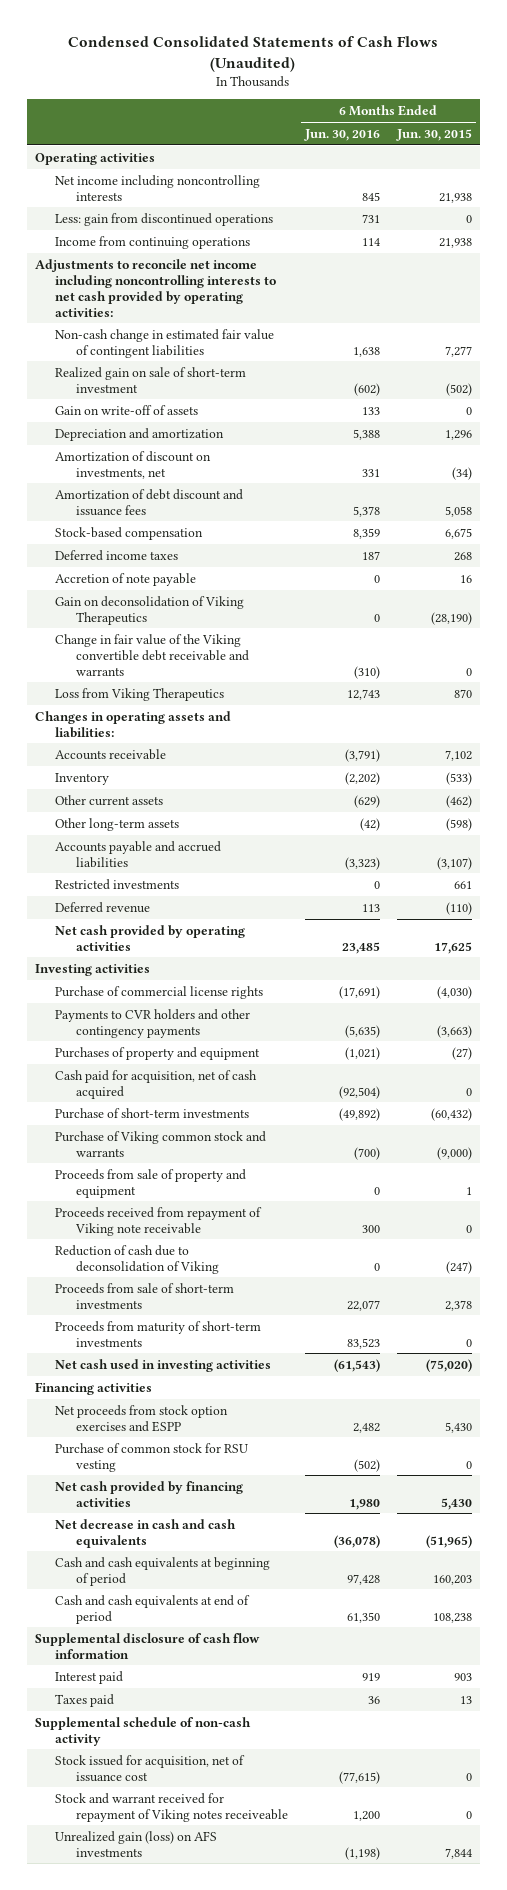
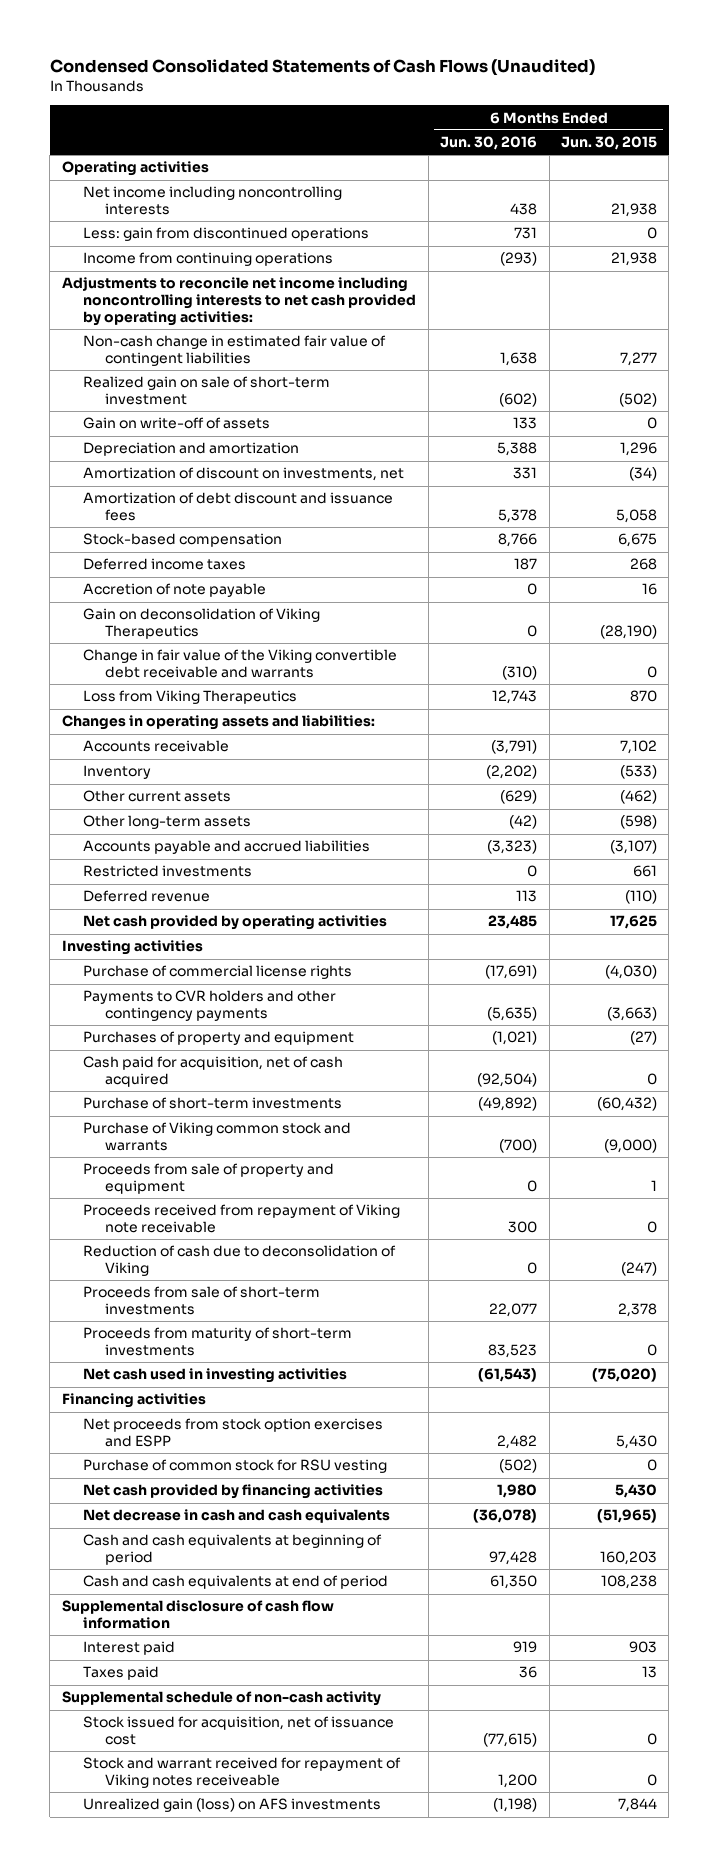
- Net income including noncontrolling interests | 845 | 21,938
+ Net income including noncontrolling interests | 438 | 21,938
- Income from continuing operations | 114 | 21,938
+ Income from continuing operations | (293) | 21,938
- Stock-based compensation | 8,359 | 6,675
+ Stock-based compensation | 8,766 | 6,675

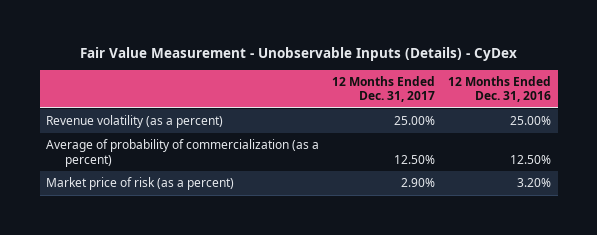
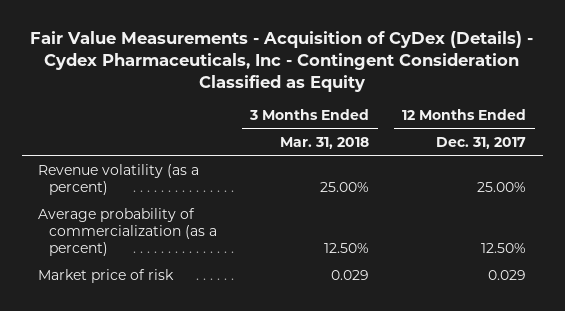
- Fair Value Measurement - Unobservable Inputs (Details) - CyDex
+ Fair Value Measurements - Acquisition of CyDex (Details) - Cydex Pharmaceuticals, Inc - Contingent Consideration Classified as Equity
- | 12 Months Ended Dec. 31, 2017 | 12 Months Ended Dec. 31, 2016
+ | 3 Months Ended Mar. 31, 2018 | 12 Months Ended Dec. 31, 2017
- Average of probability of commercialization (as a percent) | 12.50% | 12.50%
- Market price of risk (as a percent) | 2.90% | 3.20%
+ Average probability of commercialization (as a percent) | 12.50% | 12.50%
+ Market price of risk | 0.029 | 0.029

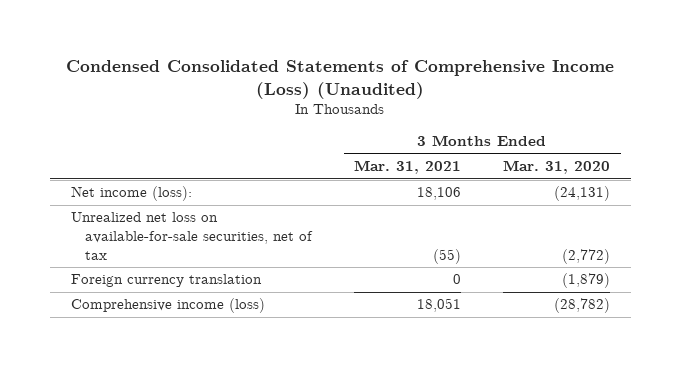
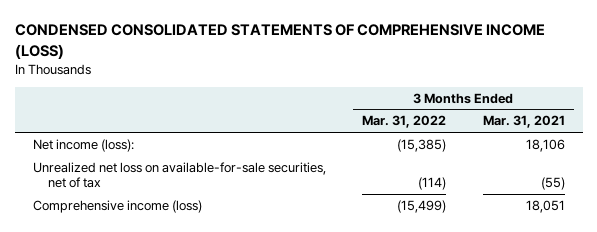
- Condensed Consolidated Statements of Comprehensive Income (Loss) (Unaudited)
+ CONDENSED CONSOLIDATED STATEMENTS OF COMPREHENSIVE INCOME (LOSS)
- | 3 Months Ended Mar. 31, 2021 | 3 Months Ended Mar. 31, 2020
+ | 3 Months Ended Mar. 31, 2022 | 3 Months Ended Mar. 31, 2021
- Foreign currency translation | 0 | (1,879)

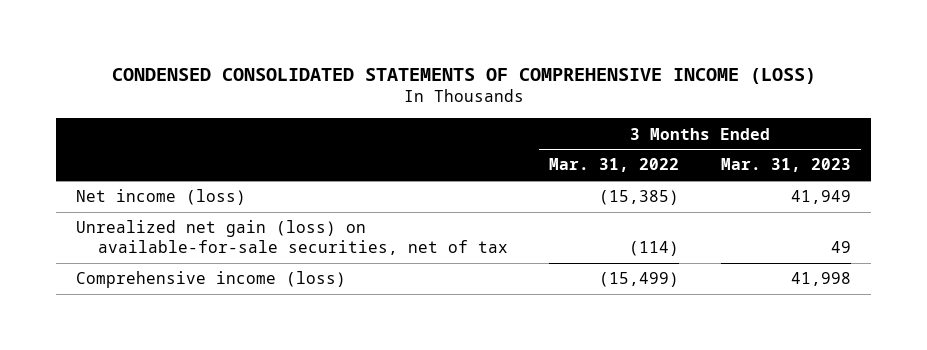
- | 3 Months Ended Mar. 31, 2022 | 3 Months Ended Mar. 31, 2021
+ | 3 Months Ended Mar. 31, 2022 | 3 Months Ended Mar. 31, 2023
- Net income (loss): | (15,385) | 18,106
- Unrealized net loss on available-for-sale securities, net of tax | (114) | (55)
+ Net income (loss) | (15,385) | 41,949
+ Unrealized net gain (loss) on available-for-sale securities, net of tax | (114) | 49

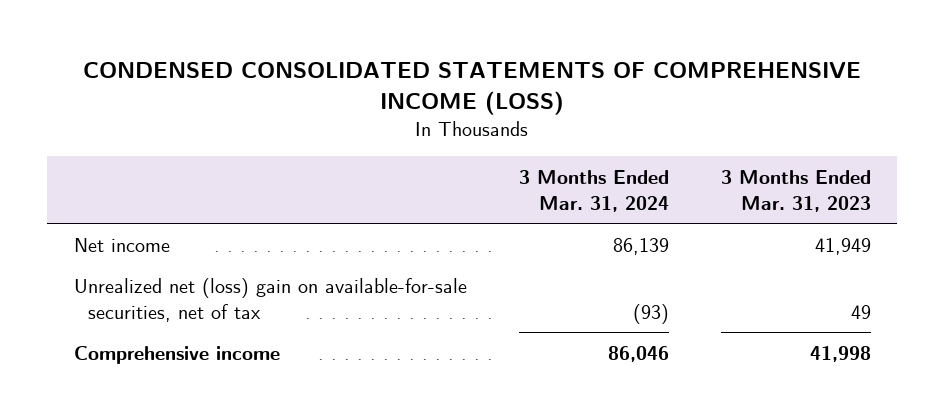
- | 3 Months Ended Mar. 31, 2022 | 3 Months Ended Mar. 31, 2023
+ | 3 Months Ended Mar. 31, 2024 | 3 Months Ended Mar. 31, 2023
- Net income (loss) | (15,385) | 41,949
- Unrealized net gain (loss) on available-for-sale securities, net of tax | (114) | 49
- Comprehensive income (loss) | (15,499) | 41,998
+ Net income | 86,139 | 41,949
+ Unrealized net (loss) gain on available-for-sale securities, net of tax | (93) | 49
+ Comprehensive income | 86,046 | 41,998

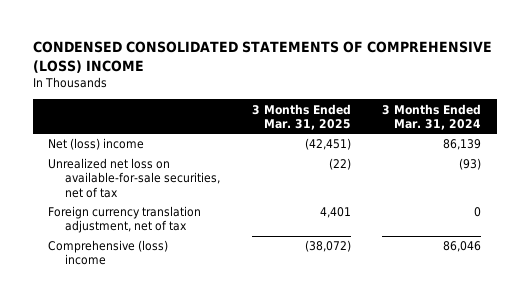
- CONDENSED CONSOLIDATED STATEMENTS OF COMPREHENSIVE INCOME (LOSS)
+ CONDENSED CONSOLIDATED STATEMENTS OF COMPREHENSIVE (LOSS) INCOME
- | 3 Months Ended Mar. 31, 2024 | 3 Months Ended Mar. 31, 2023
+ | 3 Months Ended Mar. 31, 2025 | 3 Months Ended Mar. 31, 2024
- Net income | 86,139 | 41,949
- Unrealized net (loss) gain on available-for-sale securities, net of tax | (93) | 49
- Comprehensive income | 86,046 | 41,998
+ Net (loss) income | (42,451) | 86,139
+ Unrealized net loss on available-for-sale securities, net of tax | (22) | (93)
+ Foreign currency translation adjustment, net of tax | 4,401 | 0
+ Comprehensive (loss) income | (38,072) | 86,046

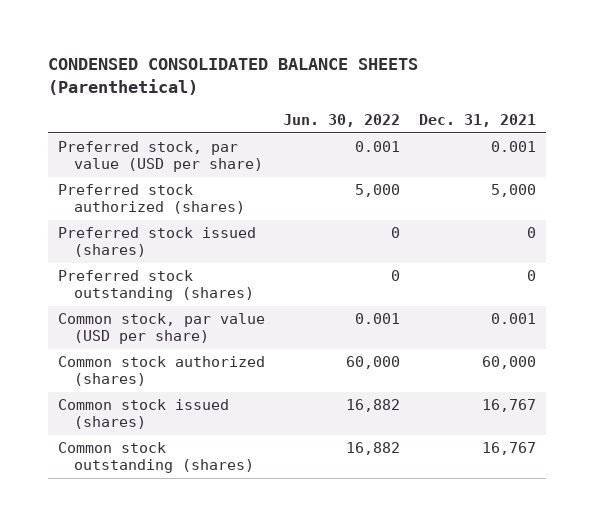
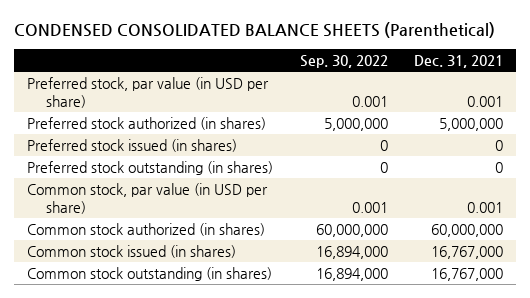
- | Jun. 30, 2022 | Dec. 31, 2021
+ | Sep. 30, 2022 | Dec. 31, 2021
- Preferred stock, par value (USD per share) | 0.001 | 0.001
- Preferred stock authorized (shares) | 5,000 | 5,000
- Preferred stock issued (shares) | 0 | 0
- Preferred stock outstanding (shares) | 0 | 0
- Common stock, par value (USD per share) | 0.001 | 0.001
- Common stock authorized (shares) | 60,000 | 60,000
- Common stock issued (shares) | 16,882 | 16,767
- Common stock outstanding (shares) | 16,882 | 16,767
+ Preferred stock, par value (in USD per share) | 0.001 | 0.001
+ Preferred stock authorized (in shares) | 5,000,000 | 5,000,000
+ Preferred stock issued (in shares) | 0 | 0
+ Preferred stock outstanding (in shares) | 0 | 0
+ Common stock, par value (in USD per share) | 0.001 | 0.001
+ Common stock authorized (in shares) | 60,000,000 | 60,000,000
+ Common stock issued (in shares) | 16,894,000 | 16,767,000
+ Common stock outstanding (in shares) | 16,894,000 | 16,767,000

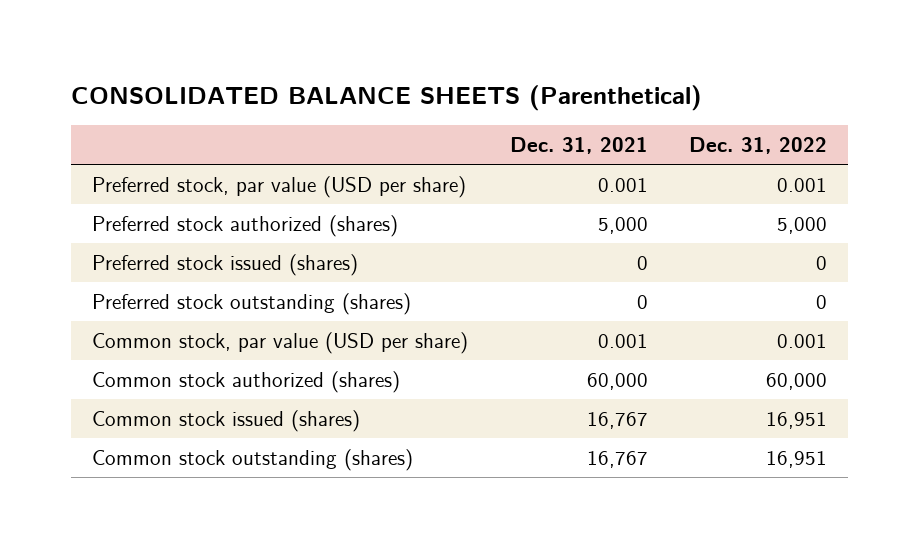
- CONDENSED CONSOLIDATED BALANCE SHEETS (Parenthetical)
+ CONSOLIDATED BALANCE SHEETS (Parenthetical)
- | Sep. 30, 2022 | Dec. 31, 2021
+ | Dec. 31, 2021 | Dec. 31, 2022
- Preferred stock, par value (in USD per share) | 0.001 | 0.001
- Preferred stock authorized (in shares) | 5,000,000 | 5,000,000
- Preferred stock issued (in shares) | 0 | 0
- Preferred stock outstanding (in shares) | 0 | 0
- Common stock, par value (in USD per share) | 0.001 | 0.001
- Common stock authorized (in shares) | 60,000,000 | 60,000,000
- Common stock issued (in shares) | 16,894,000 | 16,767,000
- Common stock outstanding (in shares) | 16,894,000 | 16,767,000
+ Preferred stock, par value (USD per share) | 0.001 | 0.001
+ Preferred stock authorized (shares) | 5,000 | 5,000
+ Preferred stock issued (shares) | 0 | 0
+ Preferred stock outstanding (shares) | 0 | 0
+ Common stock, par value (USD per share) | 0.001 | 0.001
+ Common stock authorized (shares) | 60,000 | 60,000
+ Common stock issued (shares) | 16,767 | 16,951
+ Common stock outstanding (shares) | 16,767 | 16,951

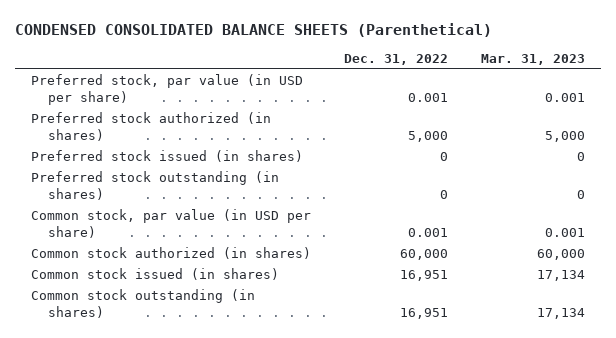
- CONSOLIDATED BALANCE SHEETS (Parenthetical)
+ CONDENSED CONSOLIDATED BALANCE SHEETS (Parenthetical)
- | Dec. 31, 2021 | Dec. 31, 2022
+ | Dec. 31, 2022 | Mar. 31, 2023
- Preferred stock, par value (USD per share) | 0.001 | 0.001
- Preferred stock authorized (shares) | 5,000 | 5,000
- Preferred stock issued (shares) | 0 | 0
- Preferred stock outstanding (shares) | 0 | 0
- Common stock, par value (USD per share) | 0.001 | 0.001
- Common stock authorized (shares) | 60,000 | 60,000
- Common stock issued (shares) | 16,767 | 16,951
- Common stock outstanding (shares) | 16,767 | 16,951
+ Preferred stock, par value (in USD per share) | 0.001 | 0.001
+ Preferred stock authorized (in shares) | 5,000 | 5,000
+ Preferred stock issued (in shares) | 0 | 0
+ Preferred stock outstanding (in shares) | 0 | 0
+ Common stock, par value (in USD per share) | 0.001 | 0.001
+ Common stock authorized (in shares) | 60,000 | 60,000
+ Common stock issued (in shares) | 16,951 | 17,134
+ Common stock outstanding (in shares) | 16,951 | 17,134

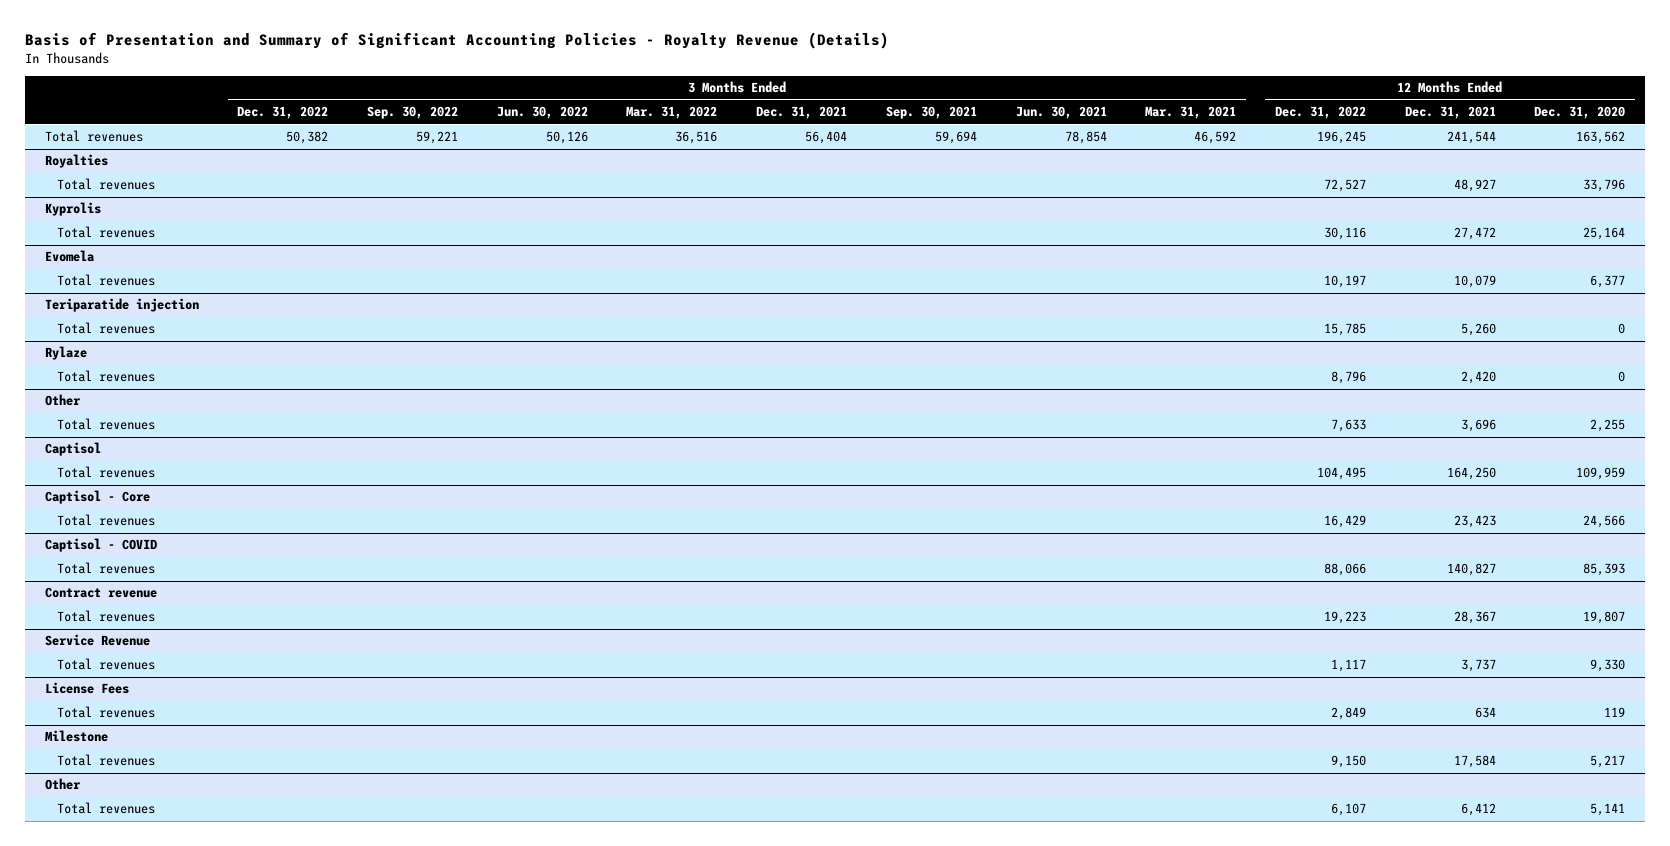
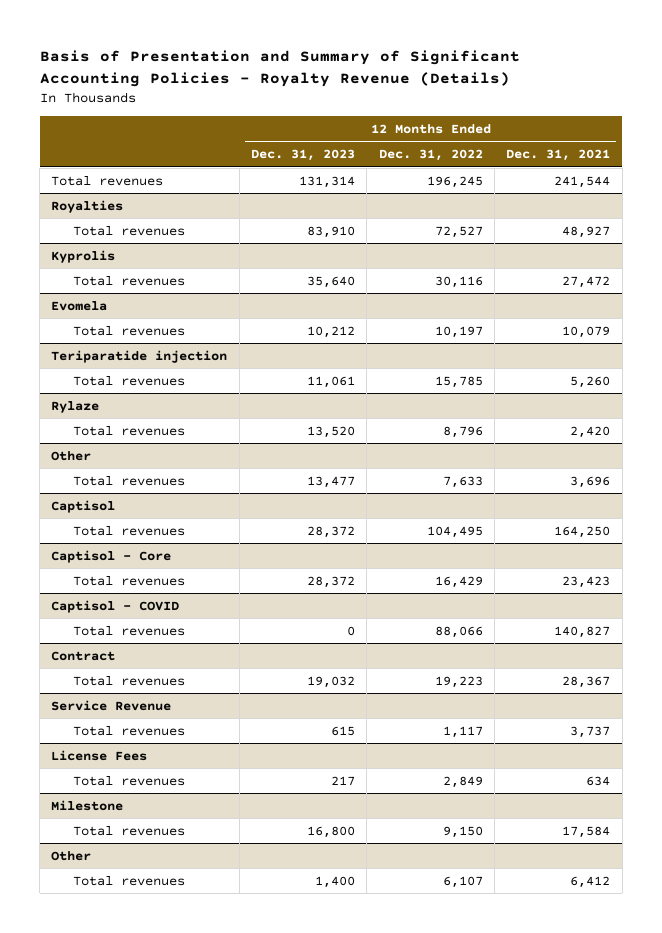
- | 3 Months Ended Dec. 31, 2022 | 3 Months Ended Sep. 30, 2022 | 3 Months Ended Jun. 30, 2022 | 3 Months Ended Mar. 31, 2022 | 3 Months Ended Dec. 31, 2021 | 3 Months Ended Sep. 30, 2021 | 3 Months Ended Jun. 30, 2021 | 3 Months Ended Mar. 31, 2021 | 12 Months Ended Dec. 31, 2022 | 12 Months Ended Dec. 31, 2021 | 12 Months Ended Dec. 31, 2020
+ | 12 Months Ended Dec. 31, 2023 | 12 Months Ended Dec. 31, 2022 | 12 Months Ended Dec. 31, 2021
- Contract revenue
+ Contract

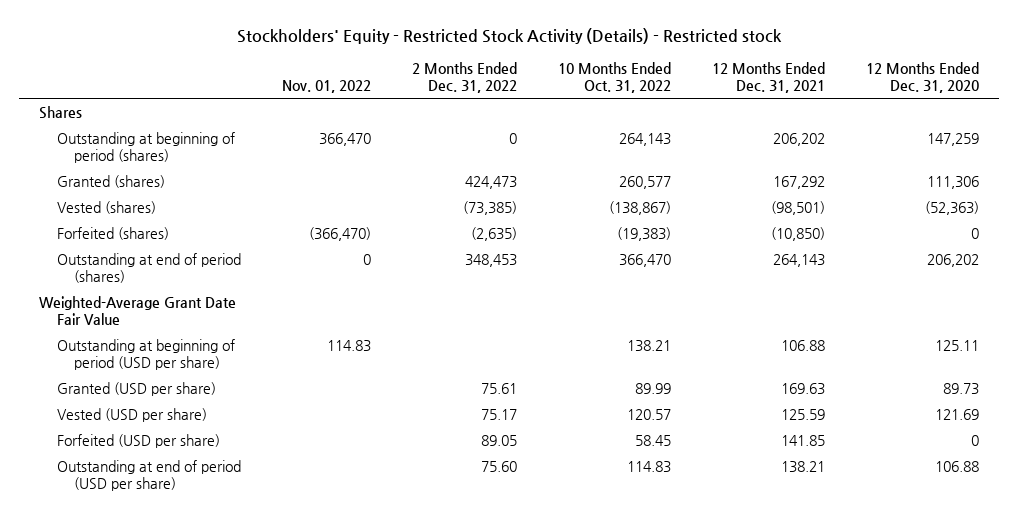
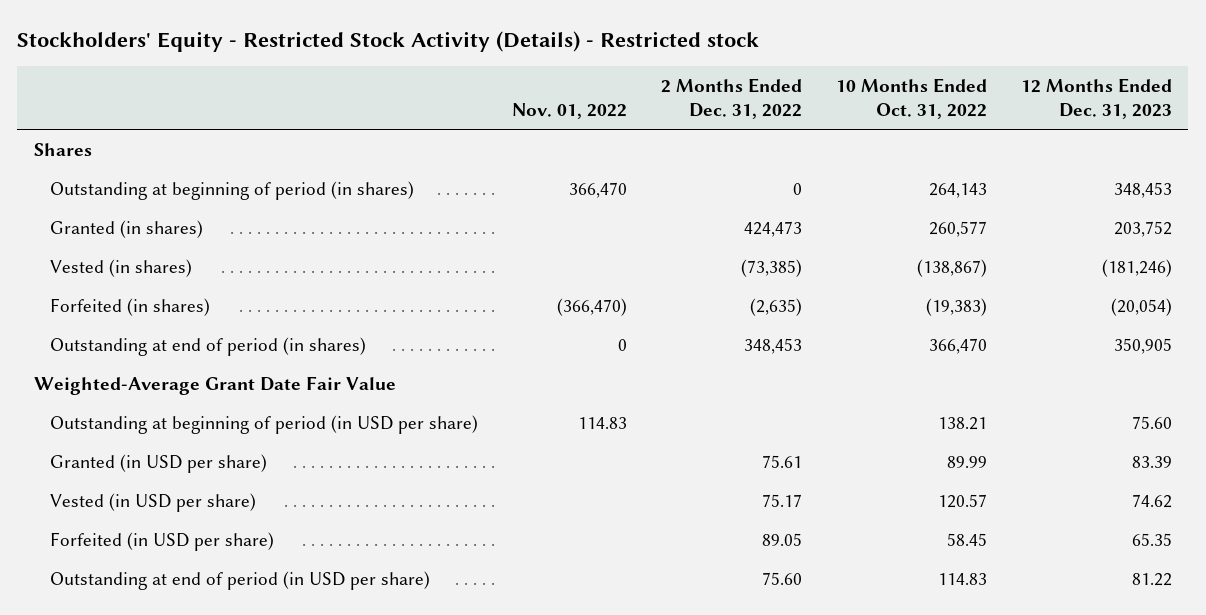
- | Nov. 01, 2022 | 2 Months Ended Dec. 31, 2022 | 10 Months Ended Oct. 31, 2022 | 12 Months Ended Dec. 31, 2021 | 12 Months Ended Dec. 31, 2020
+ | Nov. 01, 2022 | 2 Months Ended Dec. 31, 2022 | 10 Months Ended Oct. 31, 2022 | 12 Months Ended Dec. 31, 2023
- Outstanding at beginning of period (shares) | 366,470 | 0 | 264,143 | 206,202 | 147,259
- Granted (shares) | | 424,473 | 260,577 | 167,292 | 111,306
- Vested (shares) | | (73,385) | (138,867) | (98,501) | (52,363)
- Forfeited (shares) | (366,470) | (2,635) | (19,383) | (10,850) | 0
- Outstanding at end of period (shares) | 0 | 348,453 | 366,470 | 264,143 | 206,202
+ Outstanding at beginning of period (in shares) | 366,470 | 0 | 264,143 | 348,453
+ Granted (in shares) | | 424,473 | 260,577 | 203,752
+ Vested (in shares) | | (73,385) | (138,867) | (181,246)
+ Forfeited (in shares) | (366,470) | (2,635) | (19,383) | (20,054)
+ Outstanding at end of period (in shares) | 0 | 348,453 | 366,470 | 350,905
- Outstanding at beginning of period (USD per share) | 114.83 | | 138.21 | 106.88 | 125.11
- Granted (USD per share) | | 75.61 | 89.99 | 169.63 | 89.73
- Vested (USD per share) | | 75.17 | 120.57 | 125.59 | 121.69
- Forfeited (USD per share) | | 89.05 | 58.45 | 141.85 | 0
- Outstanding at end of period (USD per share) | | 75.60 | 114.83 | 138.21 | 106.88
+ Outstanding at beginning of period (in USD per share) | 114.83 | | 138.21 | 75.60
+ Granted (in USD per share) | | 75.61 | 89.99 | 83.39
+ Vested (in USD per share) | | 75.17 | 120.57 | 74.62
+ Forfeited (in USD per share) | | 89.05 | 58.45 | 65.35
+ Outstanding at end of period (in USD per share) | | 75.60 | 114.83 | 81.22

